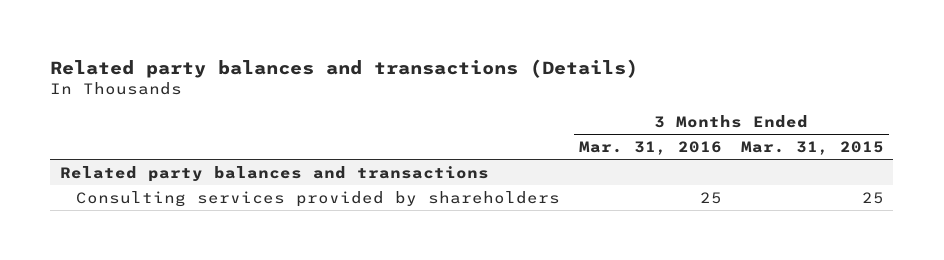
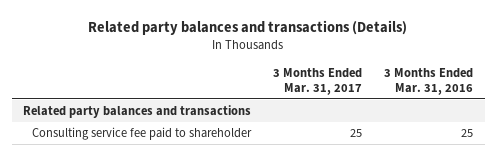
- | 3 Months Ended Mar. 31, 2016 | 3 Months Ended Mar. 31, 2015
+ | 3 Months Ended Mar. 31, 2017 | 3 Months Ended Mar. 31, 2016
- Consulting services provided by shareholders | 25 | 25
+ Consulting service fee paid to shareholder | 25 | 25

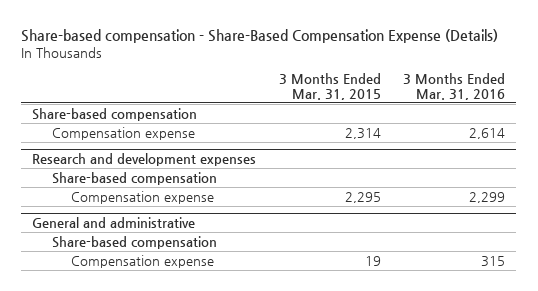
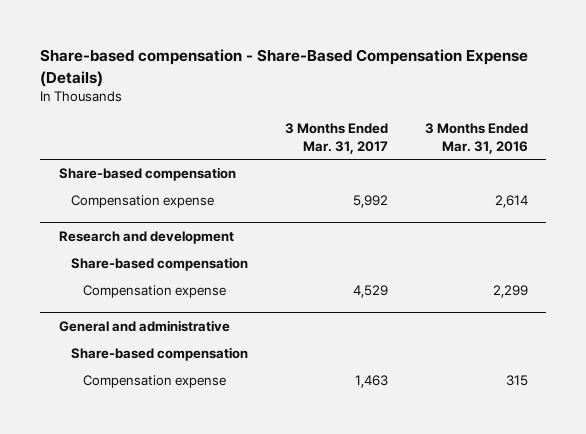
- | 3 Months Ended Mar. 31, 2015 | 3 Months Ended Mar. 31, 2016
+ | 3 Months Ended Mar. 31, 2017 | 3 Months Ended Mar. 31, 2016
- Research and development expenses
+ Research and development

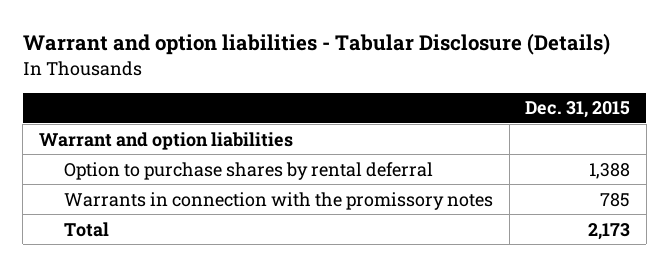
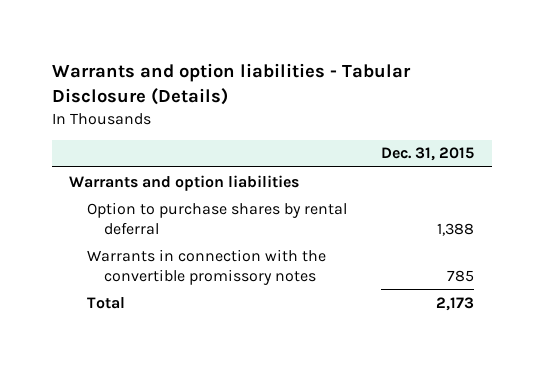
- Warrant and option liabilities - Tabular Disclosure (Details)
+ Warrants and option liabilities - Tabular Disclosure (Details)
- Warrant and option liabilities
+ Warrants and option liabilities
- Warrants in connection with the promissory notes | 785
+ Warrants in connection with the convertible promissory notes | 785

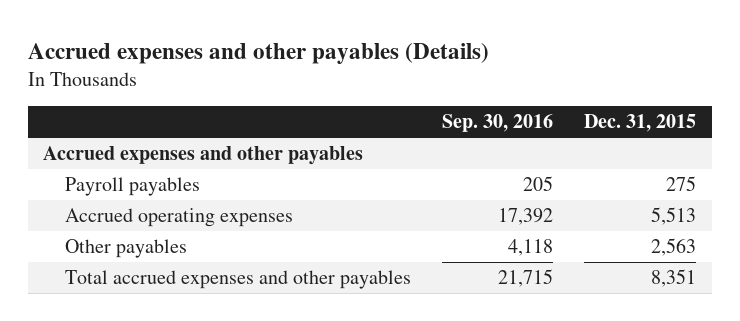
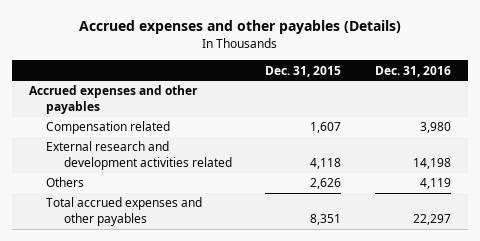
- | Sep. 30, 2016 | Dec. 31, 2015
+ | Dec. 31, 2015 | Dec. 31, 2016
- Payroll payables | 205 | 275
- Accrued operating expenses | 17,392 | 5,513
- Other payables | 4,118 | 2,563
+ Compensation related | 1,607 | 3,980
+ External research and development activities related | 4,118 | 14,198
+ Others | 2,626 | 4,119

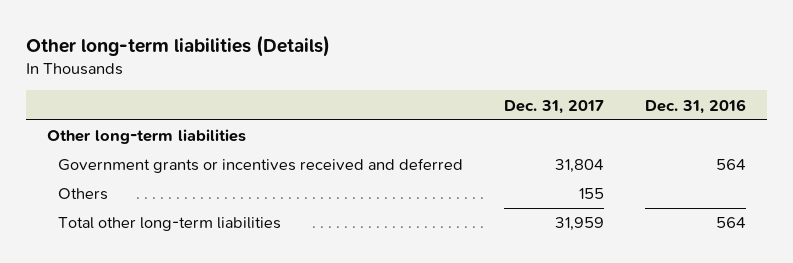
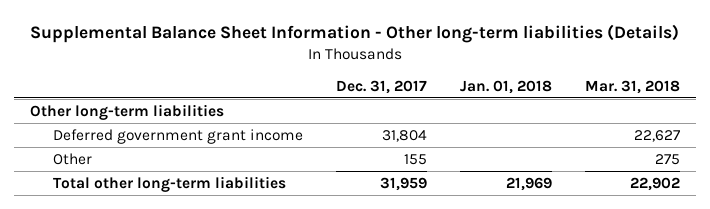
- Other long-term liabilities (Details)
+ Supplemental Balance Sheet Information - Other long-term liabilities (Details)
- | Dec. 31, 2017 | Dec. 31, 2016
+ | Dec. 31, 2017 | Jan. 01, 2018 | Mar. 31, 2018
- Government grants or incentives received and deferred | 31,804 | 564
- Others | 155 |
+ Deferred government grant income | 31,804 | | 22,627
+ Other | 155 | | 275

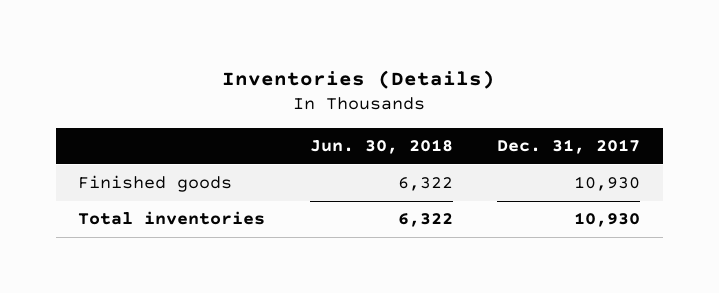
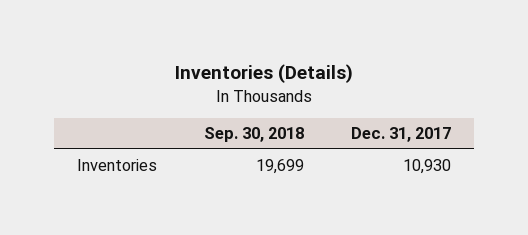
- | Jun. 30, 2018 | Dec. 31, 2017
+ | Sep. 30, 2018 | Dec. 31, 2017
- Finished goods | 6,322 | 10,930
- Total inventories | 6,322 | 10,930
+ Inventories | 19,699 | 10,930

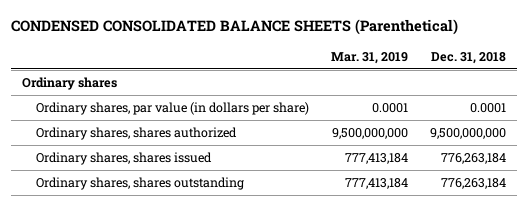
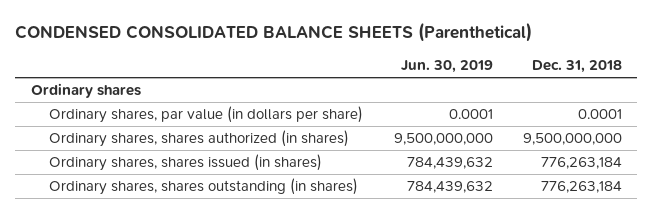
- | Mar. 31, 2019 | Dec. 31, 2018
+ | Jun. 30, 2019 | Dec. 31, 2018
- Ordinary shares, shares authorized | 9,500,000,000 | 9,500,000,000
- Ordinary shares, shares issued | 777,413,184 | 776,263,184
- Ordinary shares, shares outstanding | 777,413,184 | 776,263,184
+ Ordinary shares, shares authorized (in shares) | 9,500,000,000 | 9,500,000,000
+ Ordinary shares, shares issued (in shares) | 784,439,632 | 776,263,184
+ Ordinary shares, shares outstanding (in shares) | 784,439,632 | 776,263,184

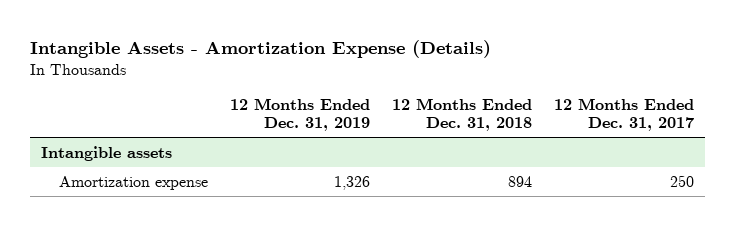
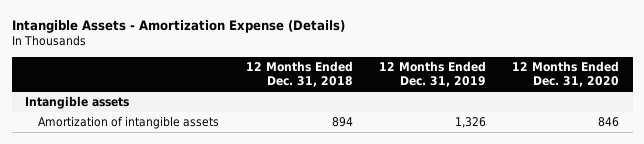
- | 12 Months Ended Dec. 31, 2019 | 12 Months Ended Dec. 31, 2018 | 12 Months Ended Dec. 31, 2017
+ | 12 Months Ended Dec. 31, 2018 | 12 Months Ended Dec. 31, 2019 | 12 Months Ended Dec. 31, 2020
- Amortization expense | 1,326 | 894 | 250
+ Amortization of intangible assets | 894 | 1,326 | 846

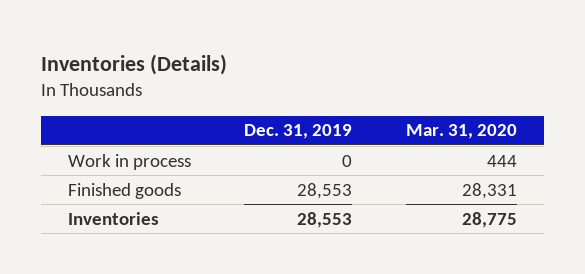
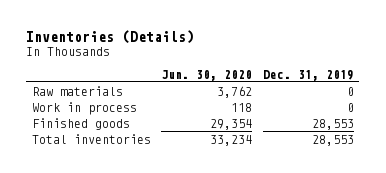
- | Dec. 31, 2019 | Mar. 31, 2020
+ | Jun. 30, 2020 | Dec. 31, 2019
+ Raw materials | 3,762 | 0
- Inventories | 28,553 | 28,775
+ Total inventories | 33,234 | 28,553

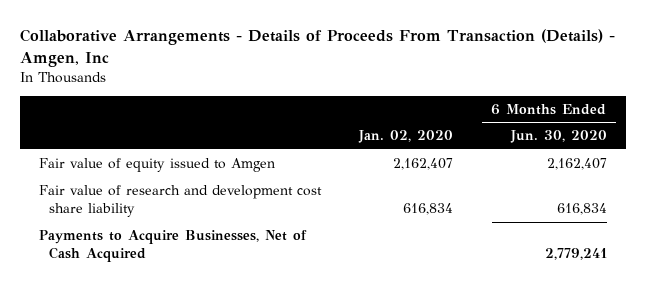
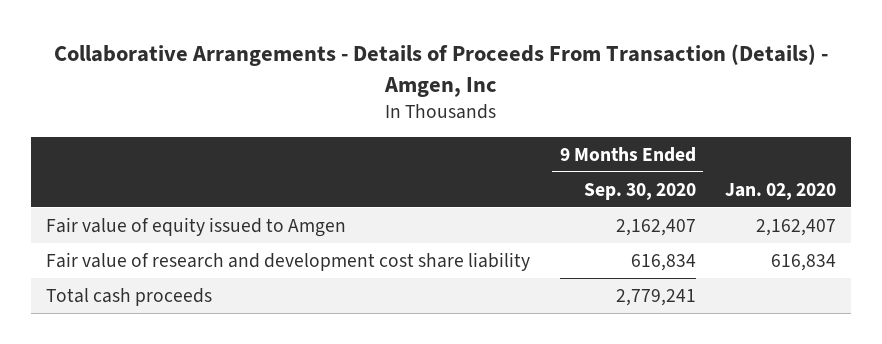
- | Jan. 02, 2020 | 6 Months Ended Jun. 30, 2020
+ | 9 Months Ended Sep. 30, 2020 | Jan. 02, 2020
- Payments to Acquire Businesses, Net of Cash Acquired | | 2,779,241
+ Total cash proceeds | 2,779,241 |

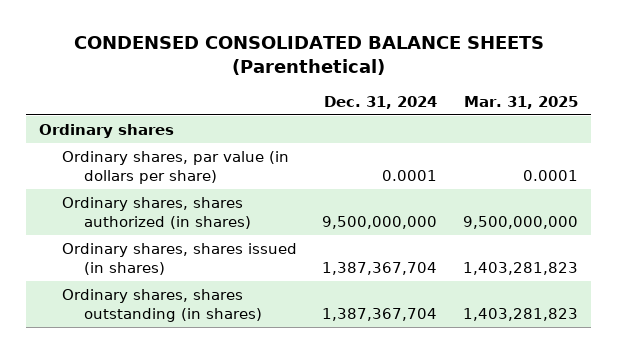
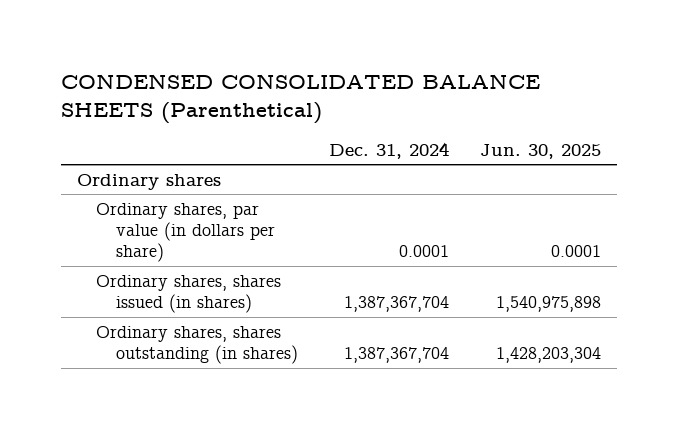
- | Dec. 31, 2024 | Mar. 31, 2025
+ | Dec. 31, 2024 | Jun. 30, 2025
- Ordinary shares, shares authorized (in shares) | 9,500,000,000 | 9,500,000,000

